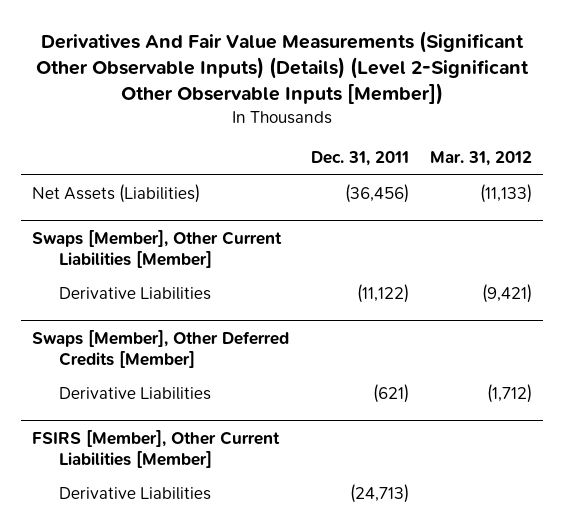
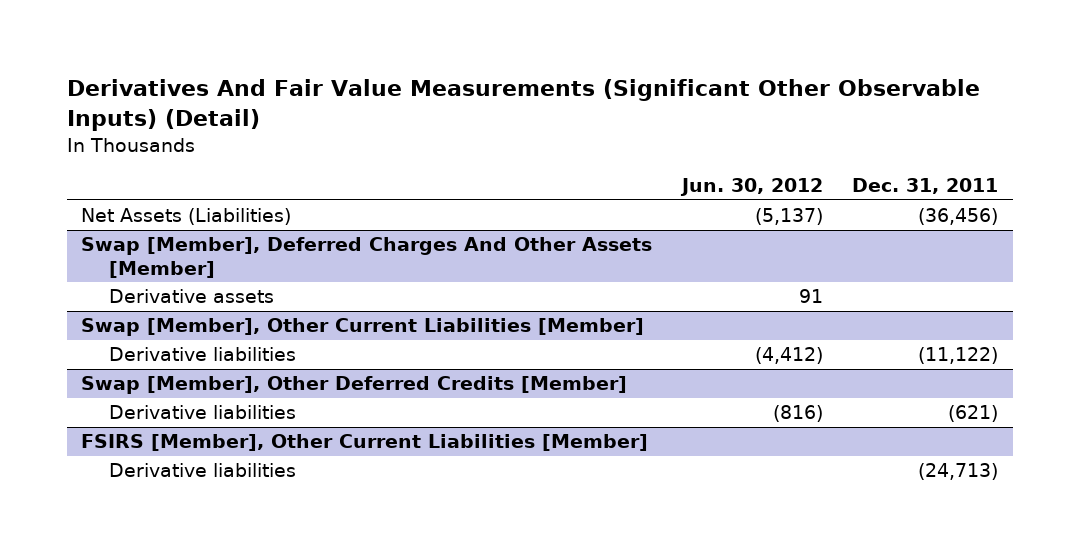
- Derivatives And Fair Value Measurements (Significant Other Observable Inputs) (Details) (Level 2-Significant Other Observable Inputs [Member])
+ Derivatives And Fair Value Measurements (Significant Other Observable Inputs) (Detail)
- | Dec. 31, 2011 | Mar. 31, 2012
+ | Jun. 30, 2012 | Dec. 31, 2011
- Swaps [Member], Other Current Liabilities [Member]
- Derivative Liabilities | (11,122) | (9,421)
- Swaps [Member], Other Deferred Credits [Member]
- Derivative Liabilities | (621) | (1,712)
+ Swap [Member], Deferred Charges And Other Assets [Member]
+ Derivative assets | 91 |
+ Swap [Member], Other Current Liabilities [Member]
+ Derivative liabilities | (4,412) | (11,122)
+ Swap [Member], Other Deferred Credits [Member]
+ Derivative liabilities | (816) | (621)
@ FSIRS [Member], Other Current Liabilities [Member]
- Derivative Liabilities | (24,713) |
+ Derivative liabilities | | (24,713)

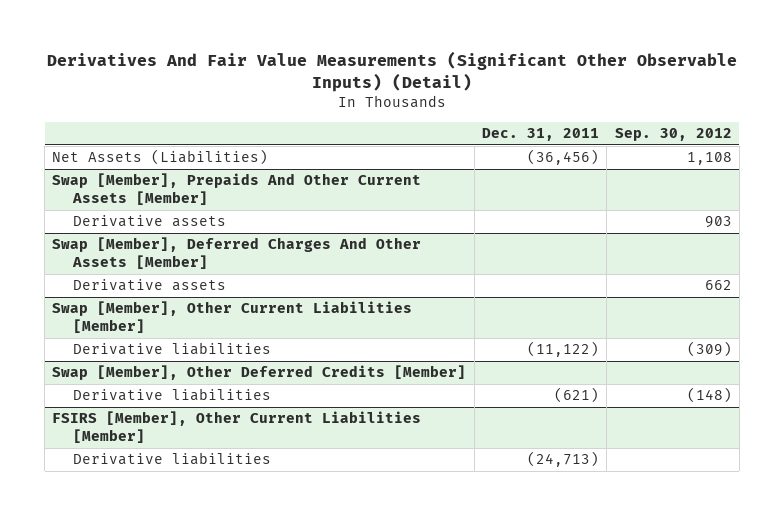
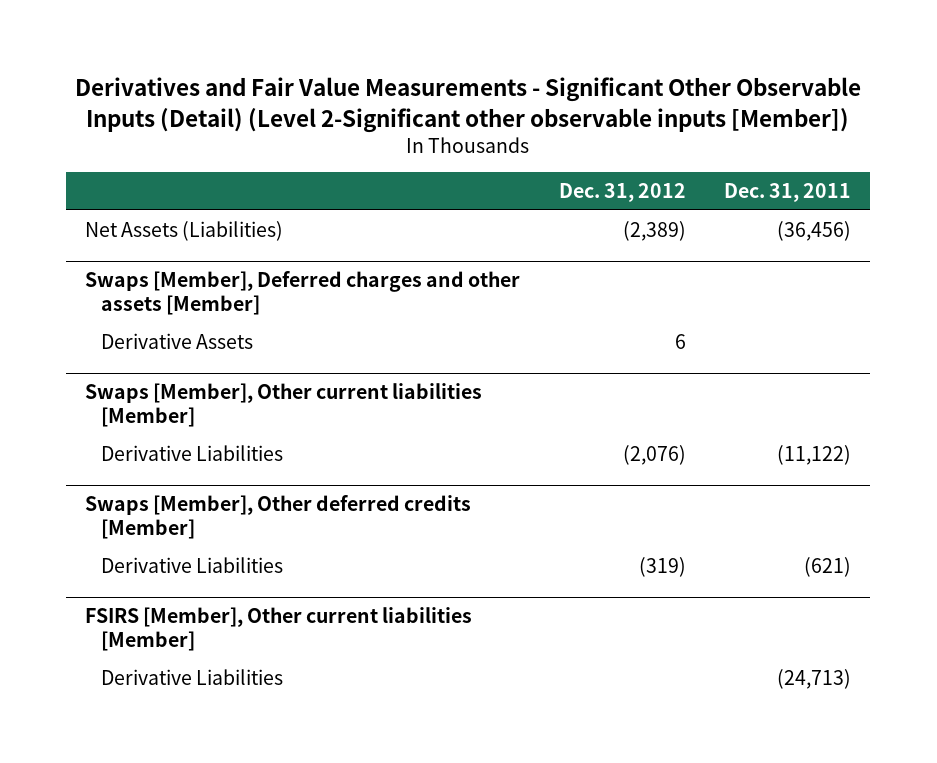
- Derivatives And Fair Value Measurements (Significant Other Observable Inputs) (Detail)
+ Derivatives and Fair Value Measurements - Significant Other Observable Inputs (Detail) (Level 2-Significant other observable inputs [Member])
- | Dec. 31, 2011 | Sep. 30, 2012
+ | Dec. 31, 2012 | Dec. 31, 2011
- Swap [Member], Prepaids And Other Current Assets [Member]
- Derivative assets | | 903
- Swap [Member], Deferred Charges And Other Assets [Member]
- Derivative assets | | 662
- Swap [Member], Other Current Liabilities [Member]
- Derivative liabilities | (11,122) | (309)
- Swap [Member], Other Deferred Credits [Member]
- Derivative liabilities | (621) | (148)
- FSIRS [Member], Other Current Liabilities [Member]
- Derivative liabilities | (24,713) |
+ Swaps [Member], Deferred charges and other assets [Member]
+ Derivative Assets | 6 |
+ Swaps [Member], Other current liabilities [Member]
+ Derivative Liabilities | (2,076) | (11,122)
+ Swaps [Member], Other deferred credits [Member]
+ Derivative Liabilities | (319) | (621)
+ FSIRS [Member], Other current liabilities [Member]
+ Derivative Liabilities | | (24,713)

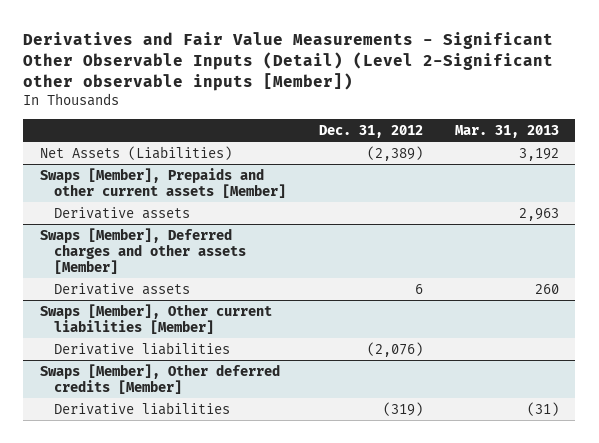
- | Dec. 31, 2012 | Dec. 31, 2011
+ | Dec. 31, 2012 | Mar. 31, 2013
+ Swaps [Member], Prepaids and other current assets [Member]
+ Derivative assets | | 2,963
@ Swaps [Member], Deferred charges and other assets [Member]
- Derivative Assets | 6 |
+ Derivative assets | 6 | 260
@ Swaps [Member], Other current liabilities [Member]
- Derivative Liabilities | (2,076) | (11,122)
+ Derivative liabilities | (2,076) |
@ Swaps [Member], Other deferred credits [Member]
- Derivative Liabilities | (319) | (621)
- FSIRS [Member], Other current liabilities [Member]
- Derivative Liabilities | | (24,713)
@ Swaps [Member], Other deferred credits [Member]
+ Derivative liabilities | (319) | (31)

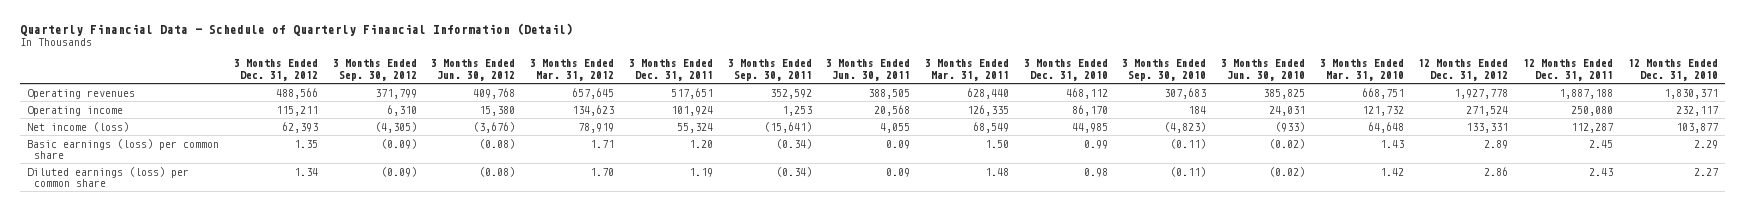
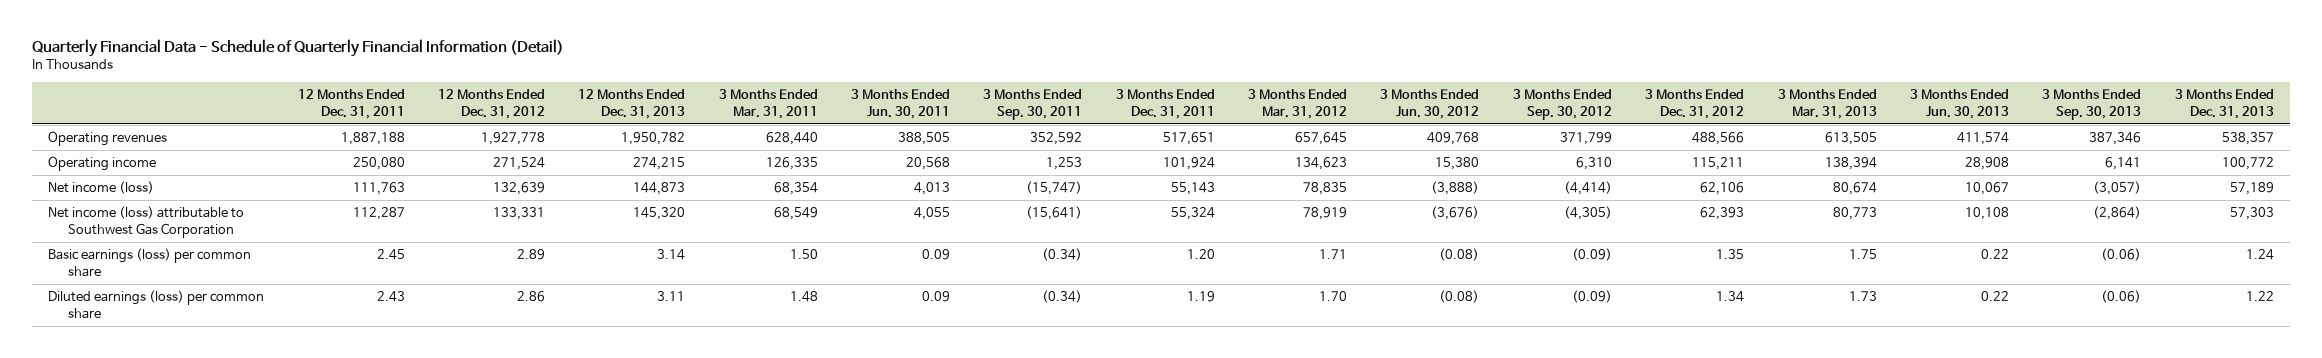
- | 3 Months Ended Dec. 31, 2012 | 3 Months Ended Sep. 30, 2012 | 3 Months Ended Jun. 30, 2012 | 3 Months Ended Mar. 31, 2012 | 3 Months Ended Dec. 31, 2011 | 3 Months Ended Sep. 30, 2011 | 3 Months Ended Jun. 30, 2011 | 3 Months Ended Mar. 31, 2011 | 3 Months Ended Dec. 31, 2010 | 3 Months Ended Sep. 30, 2010 | 3 Months Ended Jun. 30, 2010 | 3 Months Ended Mar. 31, 2010 | 12 Months Ended Dec. 31, 2012 | 12 Months Ended Dec. 31, 2011 | 12 Months Ended Dec. 31, 2010
+ | 12 Months Ended Dec. 31, 2011 | 12 Months Ended Dec. 31, 2012 | 12 Months Ended Dec. 31, 2013 | 3 Months Ended Mar. 31, 2011 | 3 Months Ended Jun. 30, 2011 | 3 Months Ended Sep. 30, 2011 | 3 Months Ended Dec. 31, 2011 | 3 Months Ended Mar. 31, 2012 | 3 Months Ended Jun. 30, 2012 | 3 Months Ended Sep. 30, 2012 | 3 Months Ended Dec. 31, 2012 | 3 Months Ended Mar. 31, 2013 | 3 Months Ended Jun. 30, 2013 | 3 Months Ended Sep. 30, 2013 | 3 Months Ended Dec. 31, 2013
- Net income (loss) | 62,393 | (4,305) | (3,676) | 78,919 | 55,324 | (15,641) | 4,055 | 68,549 | 44,985 | (4,823) | (933) | 64,648 | 133,331 | 112,287 | 103,877
+ Net income (loss) | 111,763 | 132,639 | 144,873 | 68,354 | 4,013 | (15,747) | 55,143 | 78,835 | (3,888) | (4,414) | 62,106 | 80,674 | 10,067 | (3,057) | 57,189
+ Net income (loss) attributable to Southwest Gas Corporation | 112,287 | 133,331 | 145,320 | 68,549 | 4,055 | (15,641) | 55,324 | 78,919 | (3,676) | (4,305) | 62,393 | 80,773 | 10,108 | (2,864) | 57,303

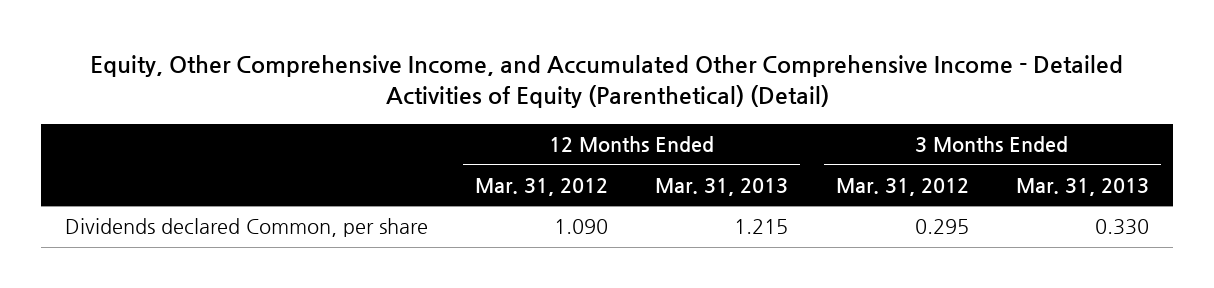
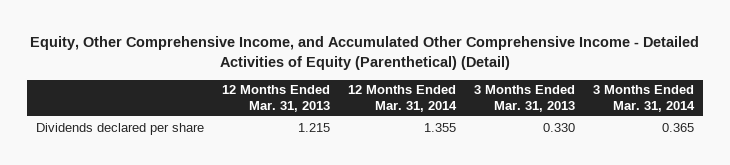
- | 12 Months Ended Mar. 31, 2012 | 12 Months Ended Mar. 31, 2013 | 3 Months Ended Mar. 31, 2012 | 3 Months Ended Mar. 31, 2013
+ | 12 Months Ended Mar. 31, 2013 | 12 Months Ended Mar. 31, 2014 | 3 Months Ended Mar. 31, 2013 | 3 Months Ended Mar. 31, 2014
- Dividends declared Common, per share | 1.090 | 1.215 | 0.295 | 0.330
+ Dividends declared per share | 1.215 | 1.355 | 0.330 | 0.365

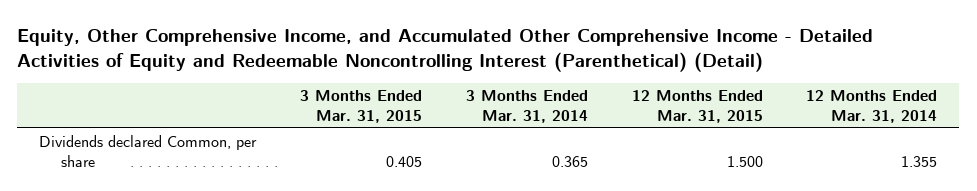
- Equity, Other Comprehensive Income, and Accumulated Other Comprehensive Income - Detailed Activities of Equity (Parenthetical) (Detail)
+ Equity, Other Comprehensive Income, and Accumulated Other Comprehensive Income - Detailed Activities of Equity and Redeemable Noncontrolling Interest (Parenthetical) (Detail)
- | 12 Months Ended Mar. 31, 2013 | 12 Months Ended Mar. 31, 2014 | 3 Months Ended Mar. 31, 2013 | 3 Months Ended Mar. 31, 2014
+ | 3 Months Ended Mar. 31, 2015 | 3 Months Ended Mar. 31, 2014 | 12 Months Ended Mar. 31, 2015 | 12 Months Ended Mar. 31, 2014
- Dividends declared per share | 1.215 | 1.355 | 0.330 | 0.365
+ Dividends declared Common, per share | 0.405 | 0.365 | 1.500 | 1.355

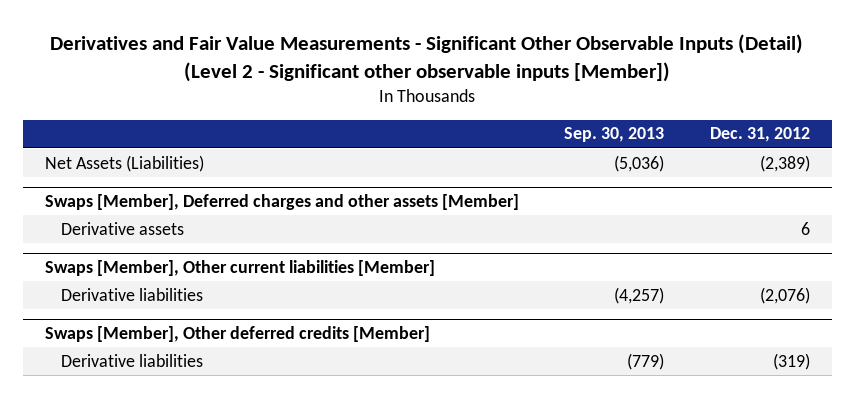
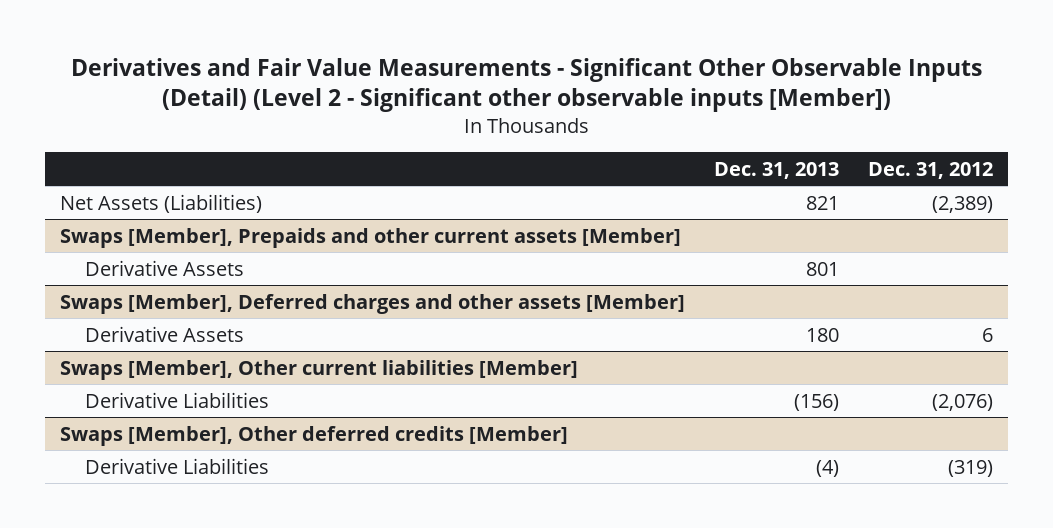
- | Sep. 30, 2013 | Dec. 31, 2012
+ | Dec. 31, 2013 | Dec. 31, 2012
+ Swaps [Member], Prepaids and other current assets [Member]
+ Derivative Assets | 801 |
@ Swaps [Member], Deferred charges and other assets [Member]
- Derivative assets | | 6
+ Derivative Assets | 180 | 6
@ Swaps [Member], Other current liabilities [Member]
- Derivative liabilities | (4,257) | (2,076)
+ Derivative Liabilities | (156) | (2,076)
@ Swaps [Member], Other deferred credits [Member]
- Derivative liabilities | (779) | (319)
+ Derivative Liabilities | (4) | (319)

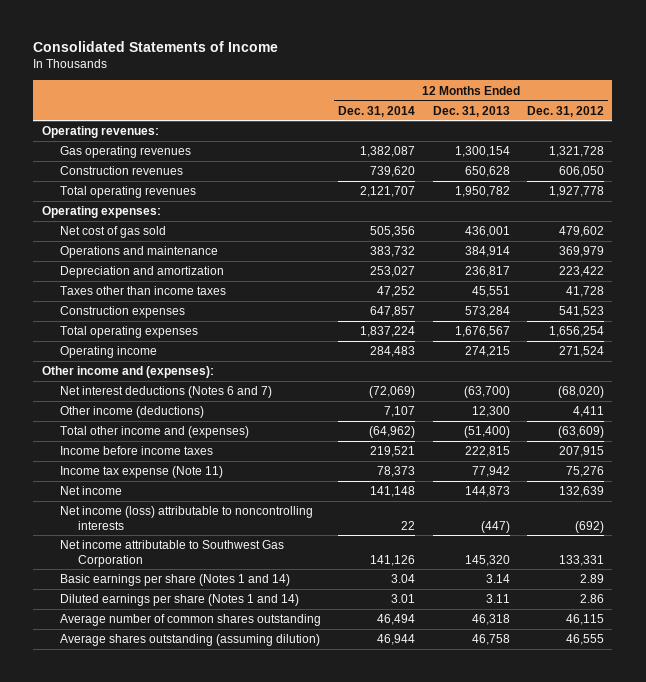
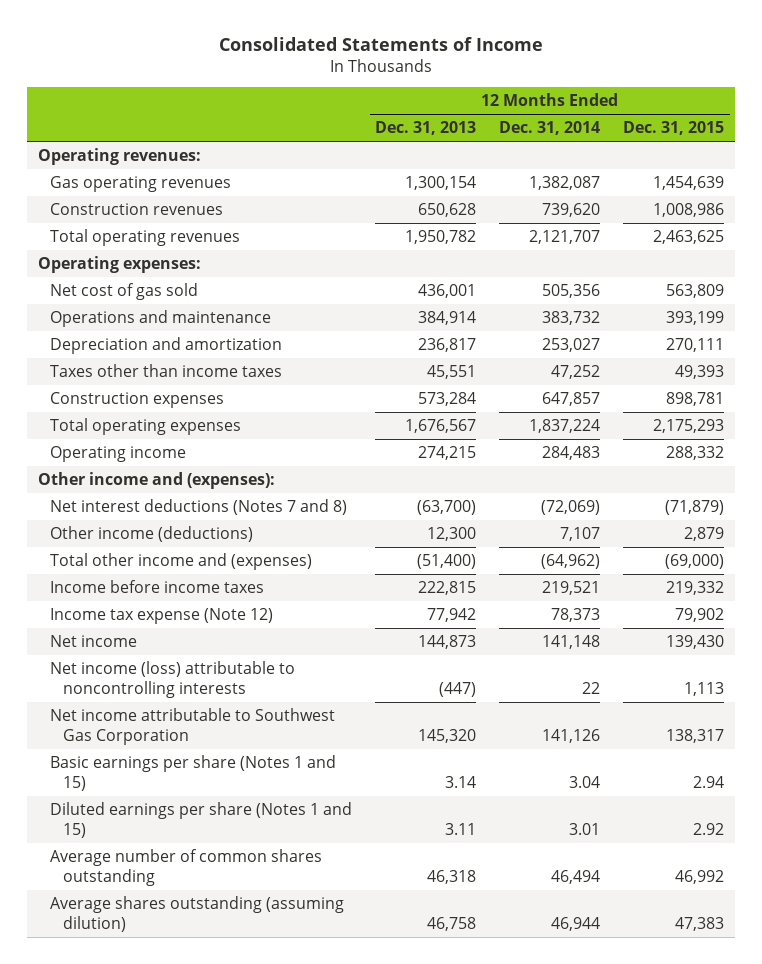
- | 12 Months Ended Dec. 31, 2014 | 12 Months Ended Dec. 31, 2013 | 12 Months Ended Dec. 31, 2012
+ | 12 Months Ended Dec. 31, 2013 | 12 Months Ended Dec. 31, 2014 | 12 Months Ended Dec. 31, 2015
- Net interest deductions (Notes 6 and 7) | (72,069) | (63,700) | (68,020)
+ Net interest deductions (Notes 7 and 8) | (63,700) | (72,069) | (71,879)
- Income tax expense (Note 11) | 78,373 | 77,942 | 75,276
+ Income tax expense (Note 12) | 77,942 | 78,373 | 79,902
- Basic earnings per share (Notes 1 and 14) | 3.04 | 3.14 | 2.89
- Diluted earnings per share (Notes 1 and 14) | 3.01 | 3.11 | 2.86
+ Basic earnings per share (Notes 1 and 15) | 3.14 | 3.04 | 2.94
+ Diluted earnings per share (Notes 1 and 15) | 3.11 | 3.01 | 2.92

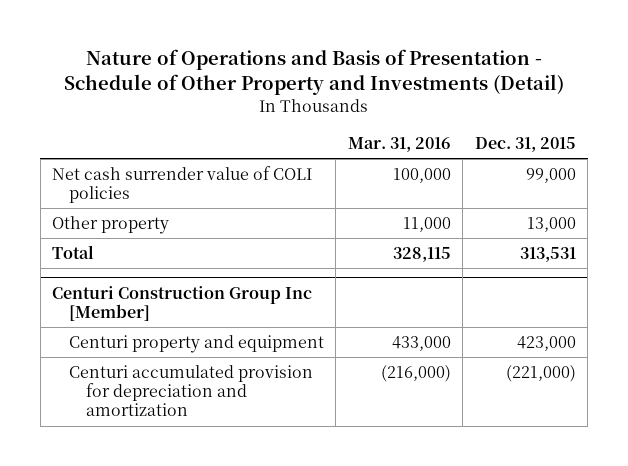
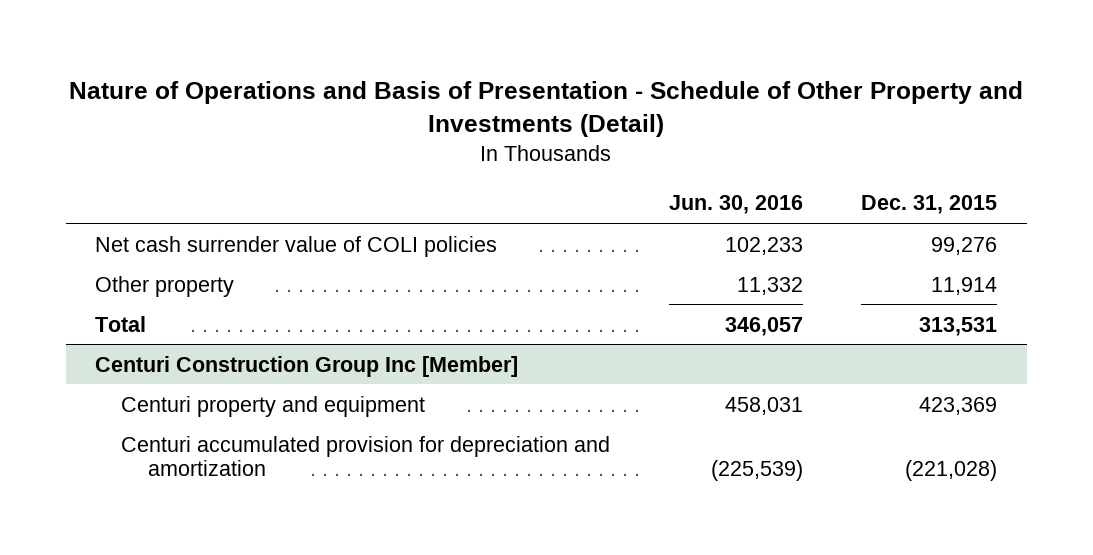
- | Mar. 31, 2016 | Dec. 31, 2015
+ | Jun. 30, 2016 | Dec. 31, 2015
- Net cash surrender value of COLI policies | 100,000 | 99,000
- Other property | 11,000 | 13,000
+ Net cash surrender value of COLI policies | 102,233 | 99,276
+ Other property | 11,332 | 11,914
@ Centuri Construction Group Inc [Member]
- Centuri property and equipment | 433,000 | 423,000
- Centuri accumulated provision for depreciation and amortization | (216,000) | (221,000)
+ Centuri property and equipment | 458,031 | 423,369
+ Centuri accumulated provision for depreciation and amortization | (225,539) | (221,028)

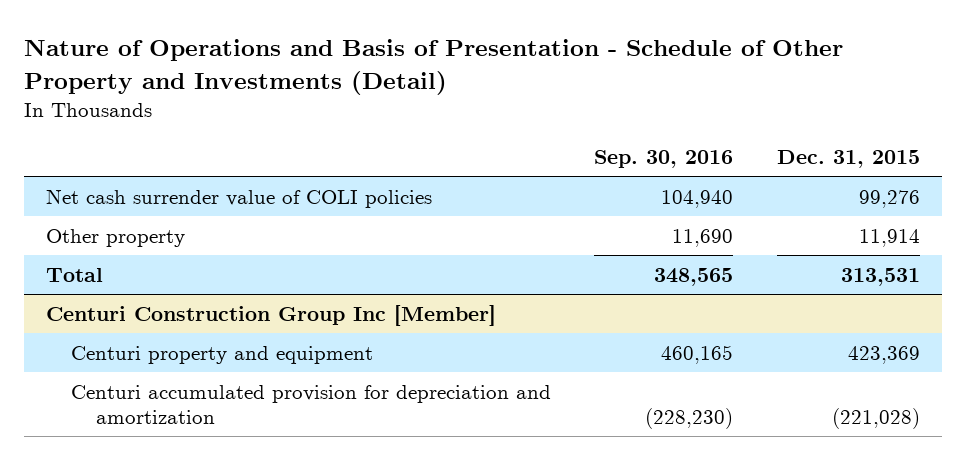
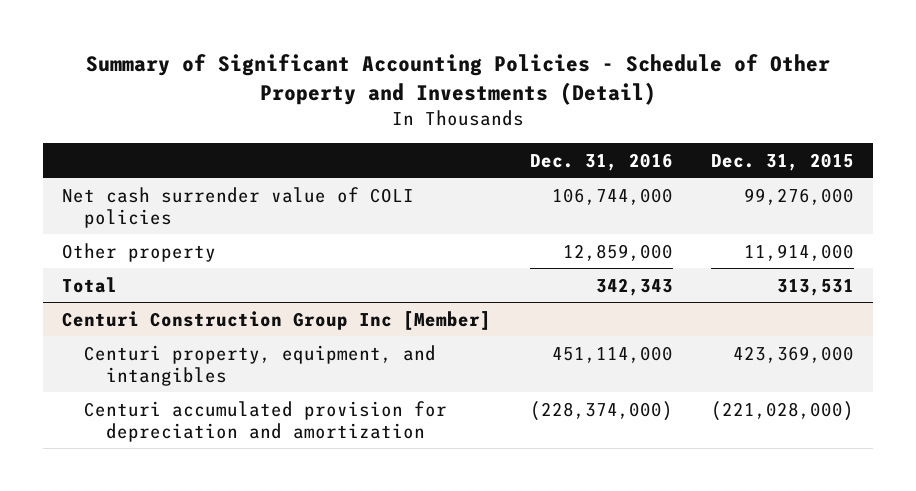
- Nature of Operations and Basis of Presentation - Schedule of Other Property and Investments (Detail)
+ Summary of Significant Accounting Policies - Schedule of Other Property and Investments (Detail)
- | Sep. 30, 2016 | Dec. 31, 2015
+ | Dec. 31, 2016 | Dec. 31, 2015
- Net cash surrender value of COLI policies | 104,940 | 99,276
- Other property | 11,690 | 11,914
+ Net cash surrender value of COLI policies | 106,744,000 | 99,276,000
+ Other property | 12,859,000 | 11,914,000
@ Centuri Construction Group Inc [Member]
- Centuri property and equipment | 460,165 | 423,369
- Centuri accumulated provision for depreciation and amortization | (228,230) | (221,028)
+ Centuri property, equipment, and intangibles | 451,114,000 | 423,369,000
+ Centuri accumulated provision for depreciation and amortization | (228,374,000) | (221,028,000)

